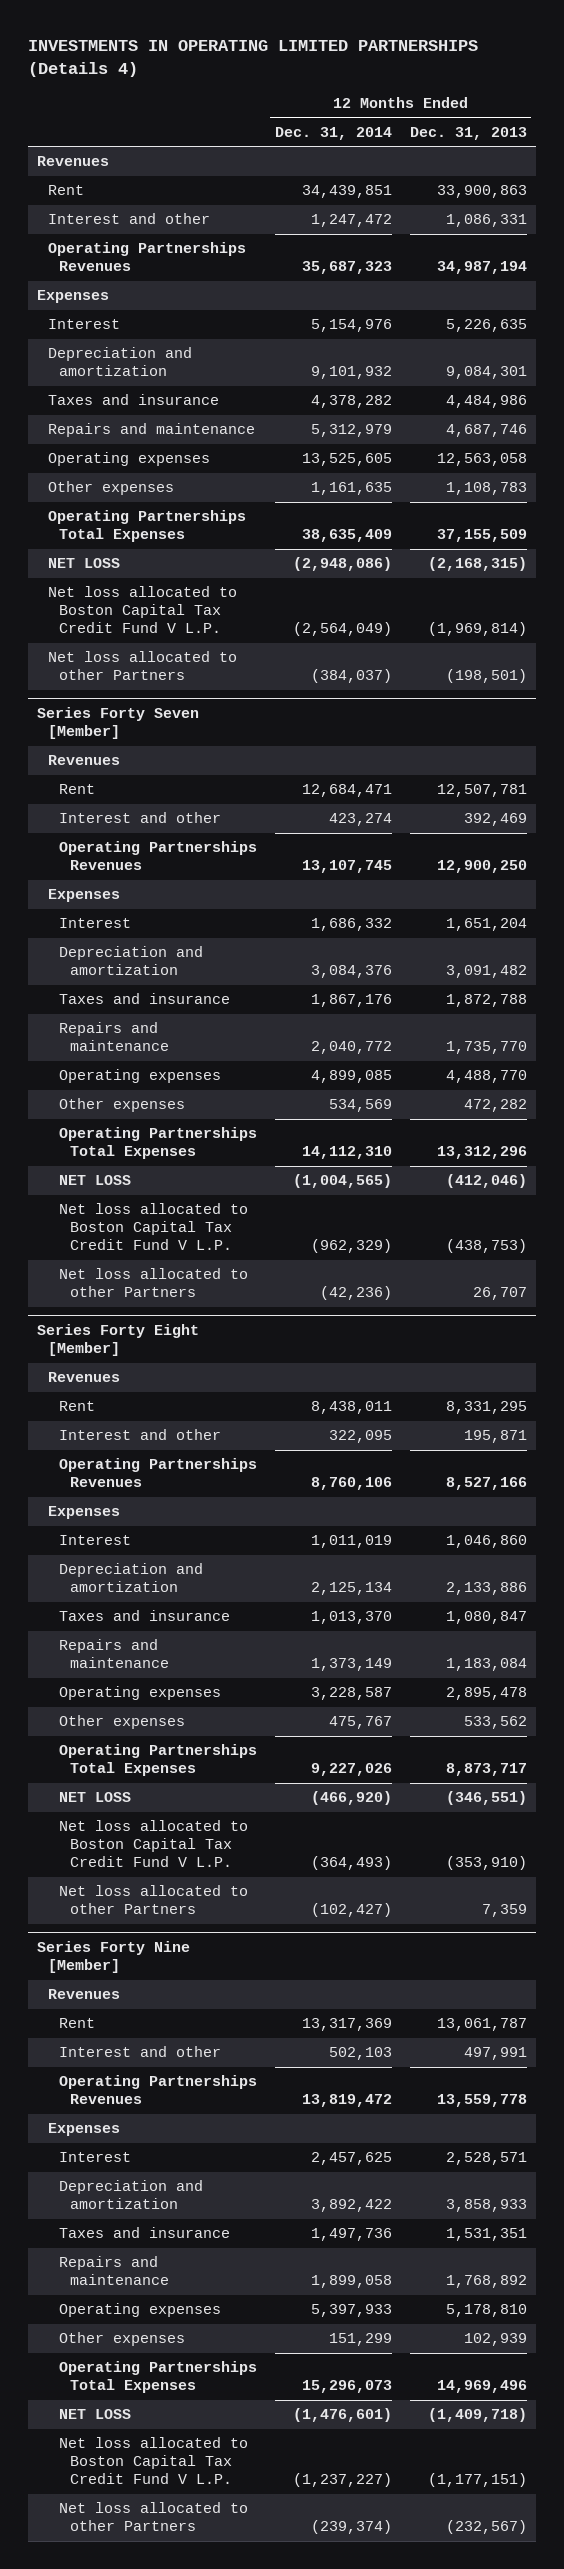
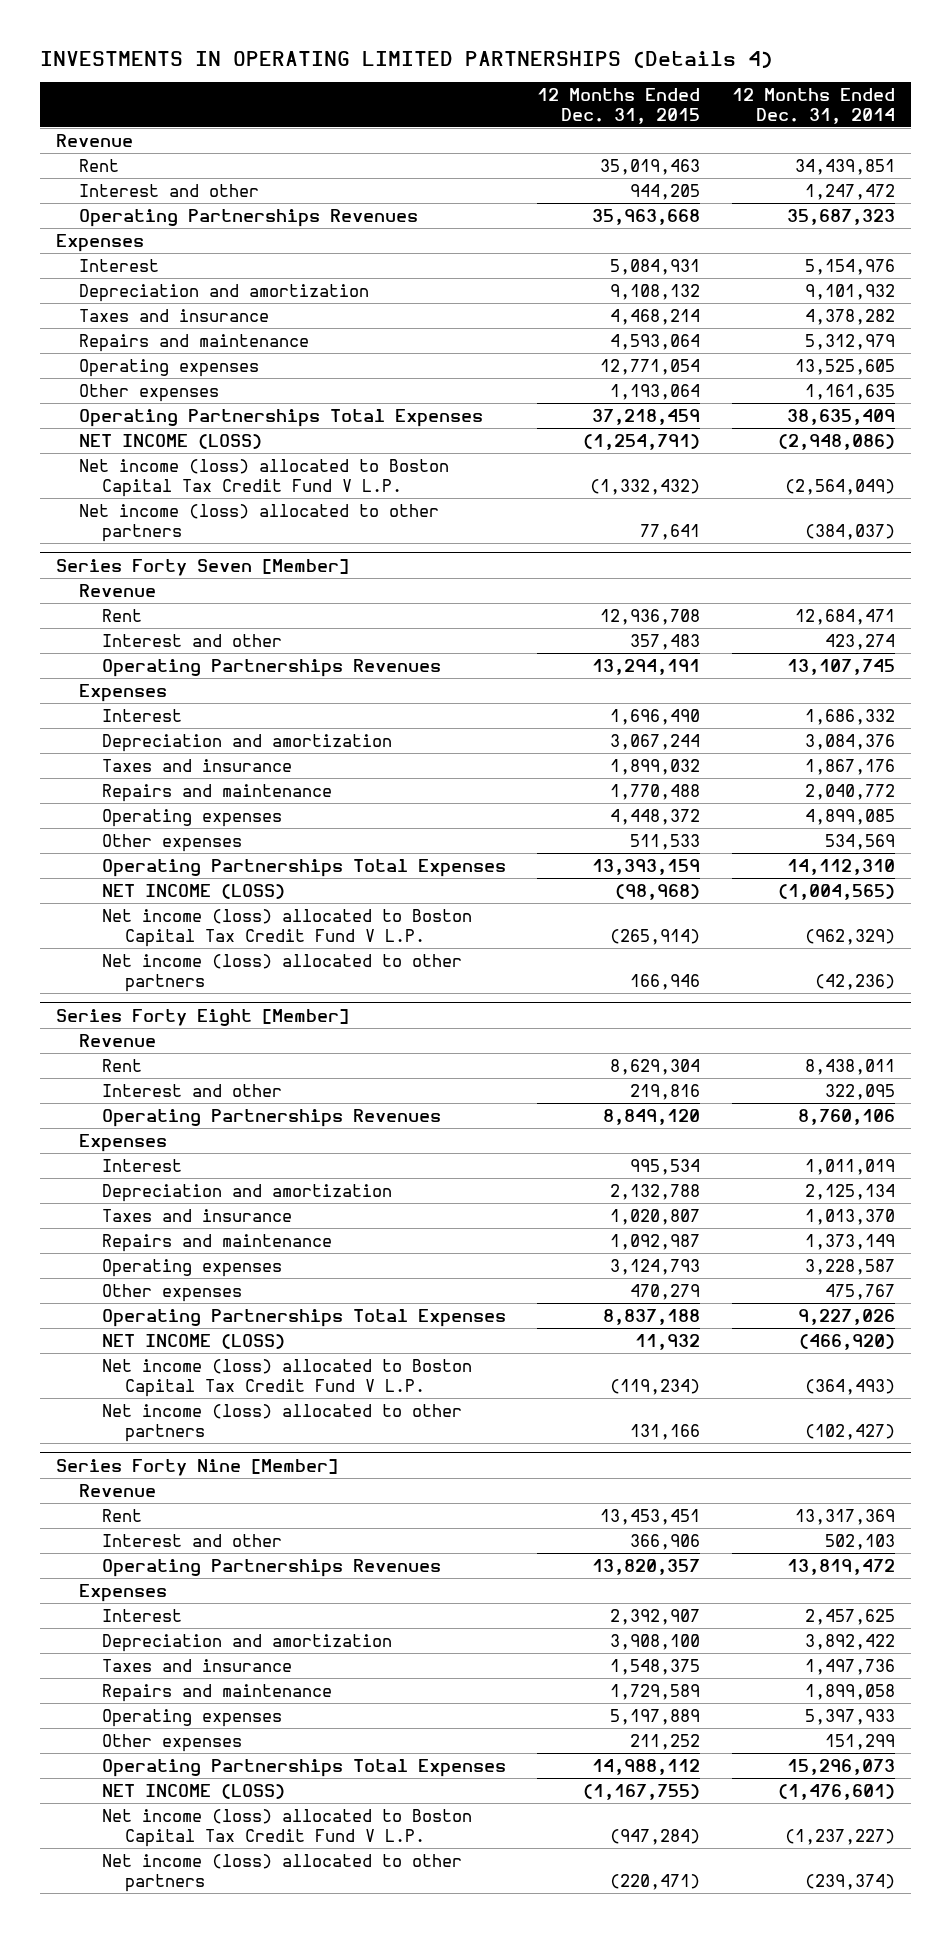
- | 12 Months Ended Dec. 31, 2014 | 12 Months Ended Dec. 31, 2013
+ | 12 Months Ended Dec. 31, 2015 | 12 Months Ended Dec. 31, 2014
- Revenues
+ Revenue
- NET LOSS | (2,948,086) | (2,168,315)
- Net loss allocated to Boston Capital Tax Credit Fund V L.P. | (2,564,049) | (1,969,814)
- Net loss allocated to other Partners | (384,037) | (198,501)
+ NET INCOME (LOSS) | (1,254,791) | (2,948,086)
+ Net income (loss) allocated to Boston Capital Tax Credit Fund V L.P. | (1,332,432) | (2,564,049)
+ Net income (loss) allocated to other partners | 77,641 | (384,037)
@ Series Forty Seven [Member]
- Revenues
+ Revenue
- NET LOSS | (1,004,565) | (412,046)
- Net loss allocated to Boston Capital Tax Credit Fund V L.P. | (962,329) | (438,753)
- Net loss allocated to other Partners | (42,236) | 26,707
+ NET INCOME (LOSS) | (98,968) | (1,004,565)
+ Net income (loss) allocated to Boston Capital Tax Credit Fund V L.P. | (265,914) | (962,329)
+ Net income (loss) allocated to other partners | 166,946 | (42,236)
@ Series Forty Eight [Member]
- Revenues
+ Revenue
- NET LOSS | (466,920) | (346,551)
- Net loss allocated to Boston Capital Tax Credit Fund V L.P. | (364,493) | (353,910)
- Net loss allocated to other Partners | (102,427) | 7,359
+ NET INCOME (LOSS) | 11,932 | (466,920)
+ Net income (loss) allocated to Boston Capital Tax Credit Fund V L.P. | (119,234) | (364,493)
+ Net income (loss) allocated to other partners | 131,166 | (102,427)
@ Series Forty Nine [Member]
- Revenues
+ Revenue
- NET LOSS | (1,476,601) | (1,409,718)
- Net loss allocated to Boston Capital Tax Credit Fund V L.P. | (1,237,227) | (1,177,151)
- Net loss allocated to other Partners | (239,374) | (232,567)
+ NET INCOME (LOSS) | (1,167,755) | (1,476,601)
+ Net income (loss) allocated to Boston Capital Tax Credit Fund V L.P. | (947,284) | (1,237,227)
+ Net income (loss) allocated to other partners | (220,471) | (239,374)

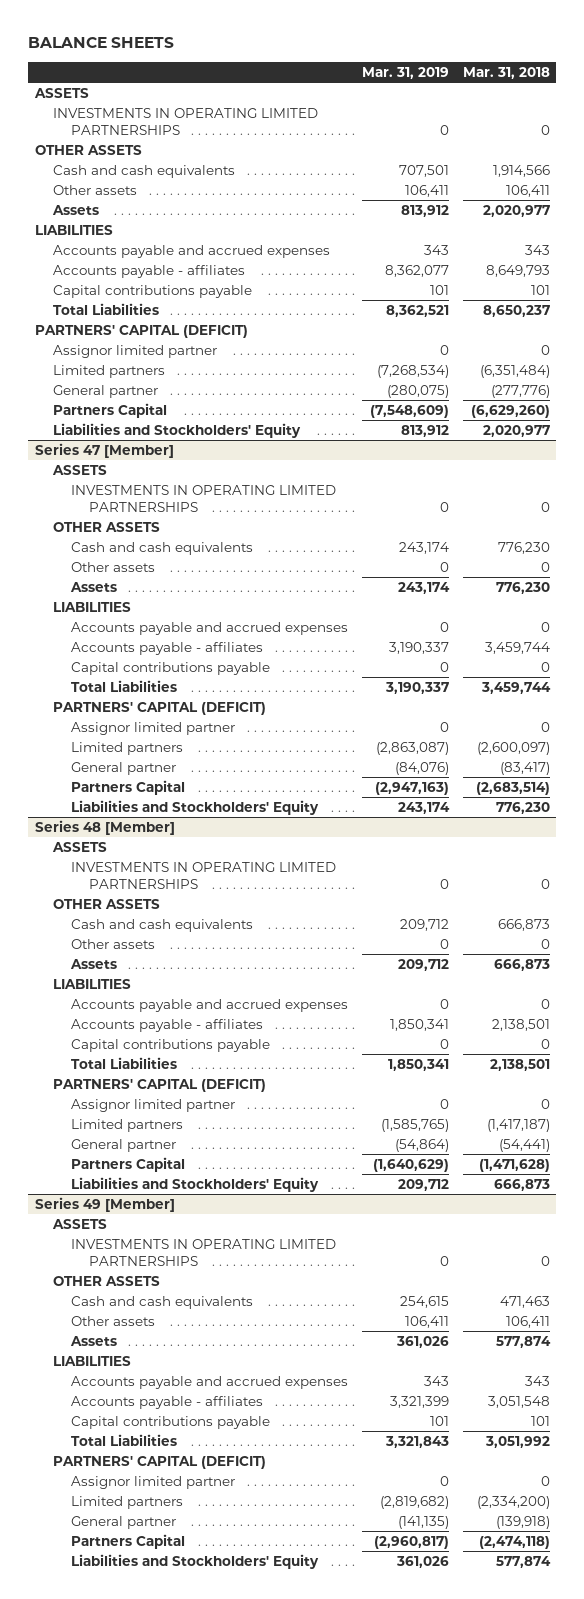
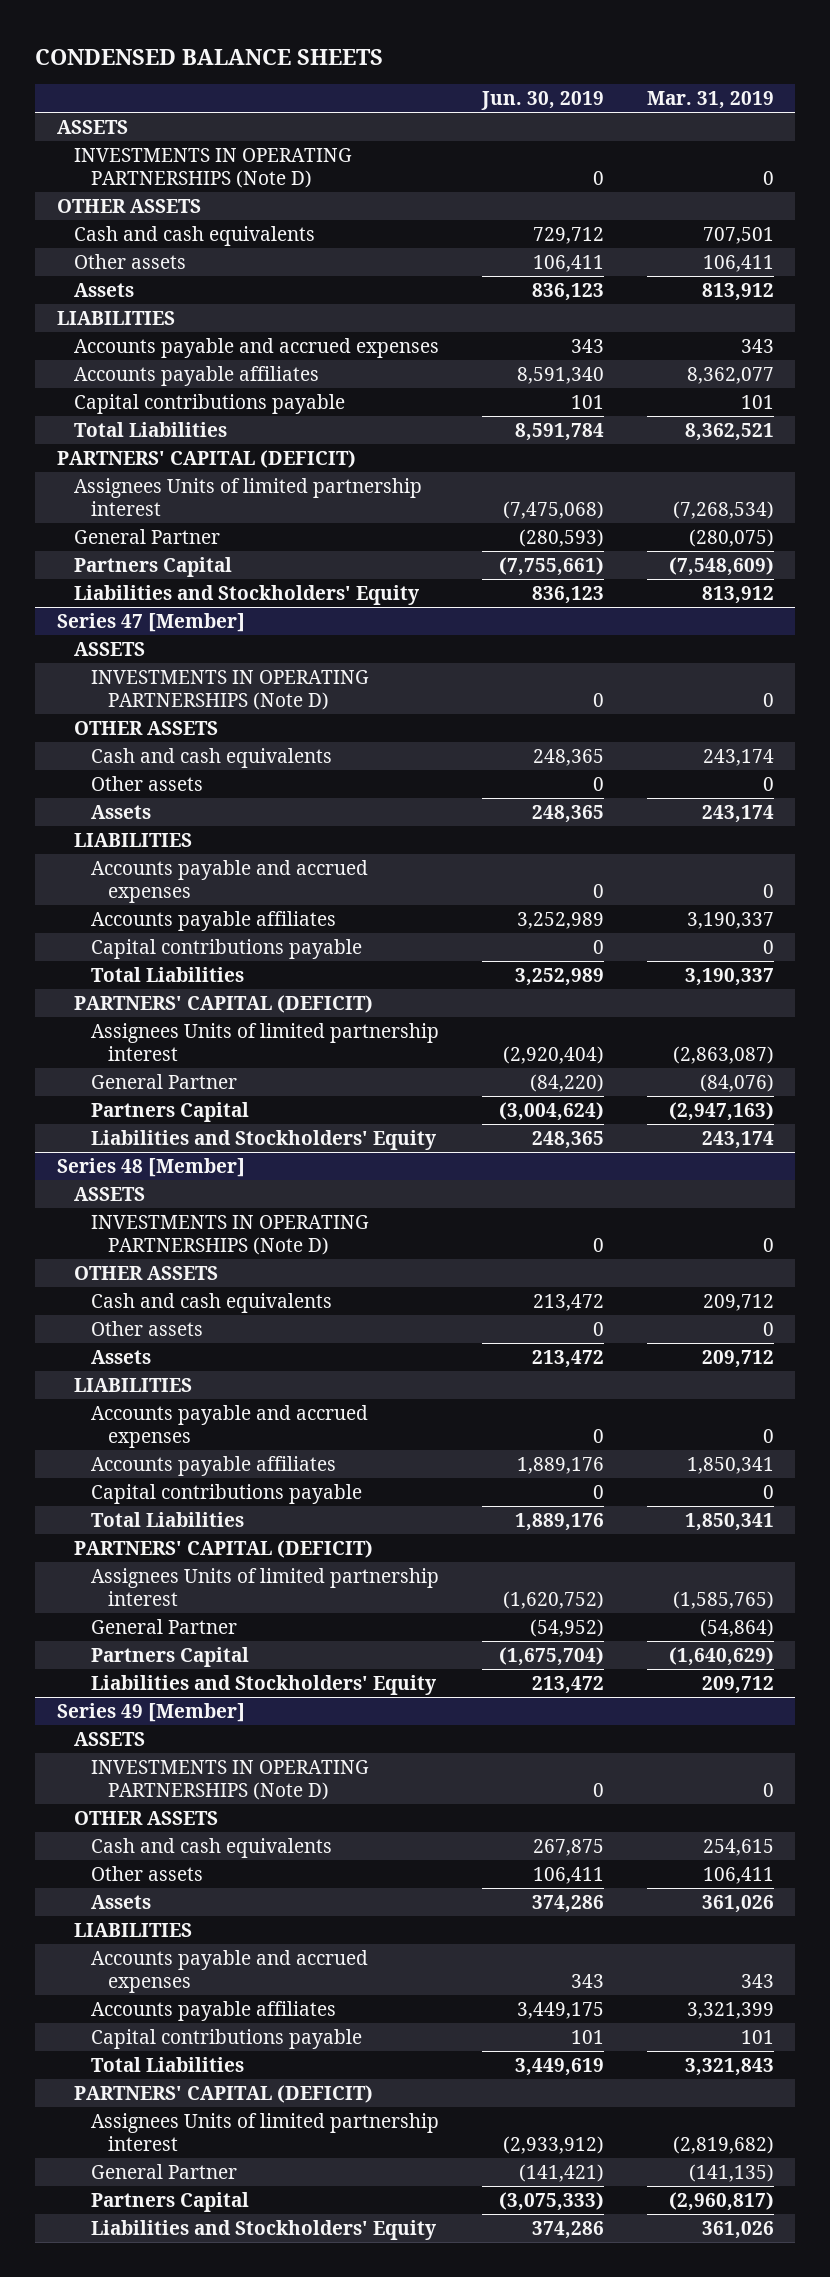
- BALANCE SHEETS
+ CONDENSED BALANCE SHEETS
- | Mar. 31, 2019 | Mar. 31, 2018
+ | Jun. 30, 2019 | Mar. 31, 2019
- INVESTMENTS IN OPERATING LIMITED PARTNERSHIPS | 0 | 0
+ INVESTMENTS IN OPERATING PARTNERSHIPS (Note D) | 0 | 0
- Accounts payable - affiliates | 8,362,077 | 8,649,793
+ Accounts payable affiliates | 8,591,340 | 8,362,077
- Assignor limited partner | 0 | 0
- Limited partners | (7,268,534) | (6,351,484)
- General partner | (280,075) | (277,776)
+ Assignees Units of limited partnership interest | (7,475,068) | (7,268,534)
+ General Partner | (280,593) | (280,075)
@ Series 47 [Member]
- INVESTMENTS IN OPERATING LIMITED PARTNERSHIPS | 0 | 0
+ INVESTMENTS IN OPERATING PARTNERSHIPS (Note D) | 0 | 0
- Accounts payable - affiliates | 3,190,337 | 3,459,744
+ Accounts payable affiliates | 3,252,989 | 3,190,337
- Assignor limited partner | 0 | 0
- Limited partners | (2,863,087) | (2,600,097)
- General partner | (84,076) | (83,417)
+ Assignees Units of limited partnership interest | (2,920,404) | (2,863,087)
+ General Partner | (84,220) | (84,076)
@ Series 48 [Member]
- INVESTMENTS IN OPERATING LIMITED PARTNERSHIPS | 0 | 0
+ INVESTMENTS IN OPERATING PARTNERSHIPS (Note D) | 0 | 0
- Accounts payable - affiliates | 1,850,341 | 2,138,501
+ Accounts payable affiliates | 1,889,176 | 1,850,341
- Assignor limited partner | 0 | 0
- Limited partners | (1,585,765) | (1,417,187)
- General partner | (54,864) | (54,441)
+ Assignees Units of limited partnership interest | (1,620,752) | (1,585,765)
+ General Partner | (54,952) | (54,864)
@ Series 49 [Member]
- INVESTMENTS IN OPERATING LIMITED PARTNERSHIPS | 0 | 0
+ INVESTMENTS IN OPERATING PARTNERSHIPS (Note D) | 0 | 0
- Accounts payable - affiliates | 3,321,399 | 3,051,548
+ Accounts payable affiliates | 3,449,175 | 3,321,399
- Assignor limited partner | 0 | 0
- Limited partners | (2,819,682) | (2,334,200)
- General partner | (141,135) | (139,918)
+ Assignees Units of limited partnership interest | (2,933,912) | (2,819,682)
+ General Partner | (141,421) | (141,135)

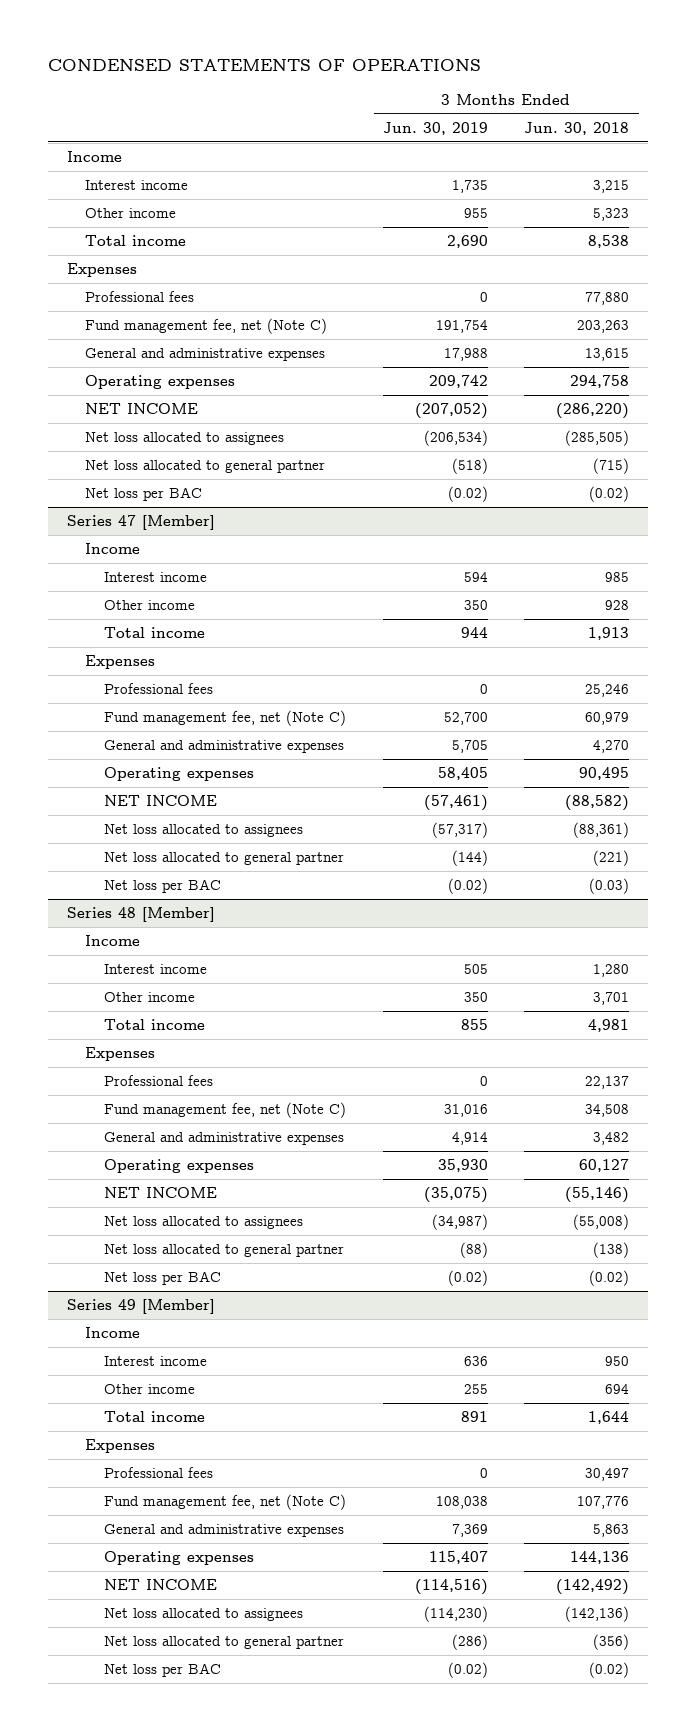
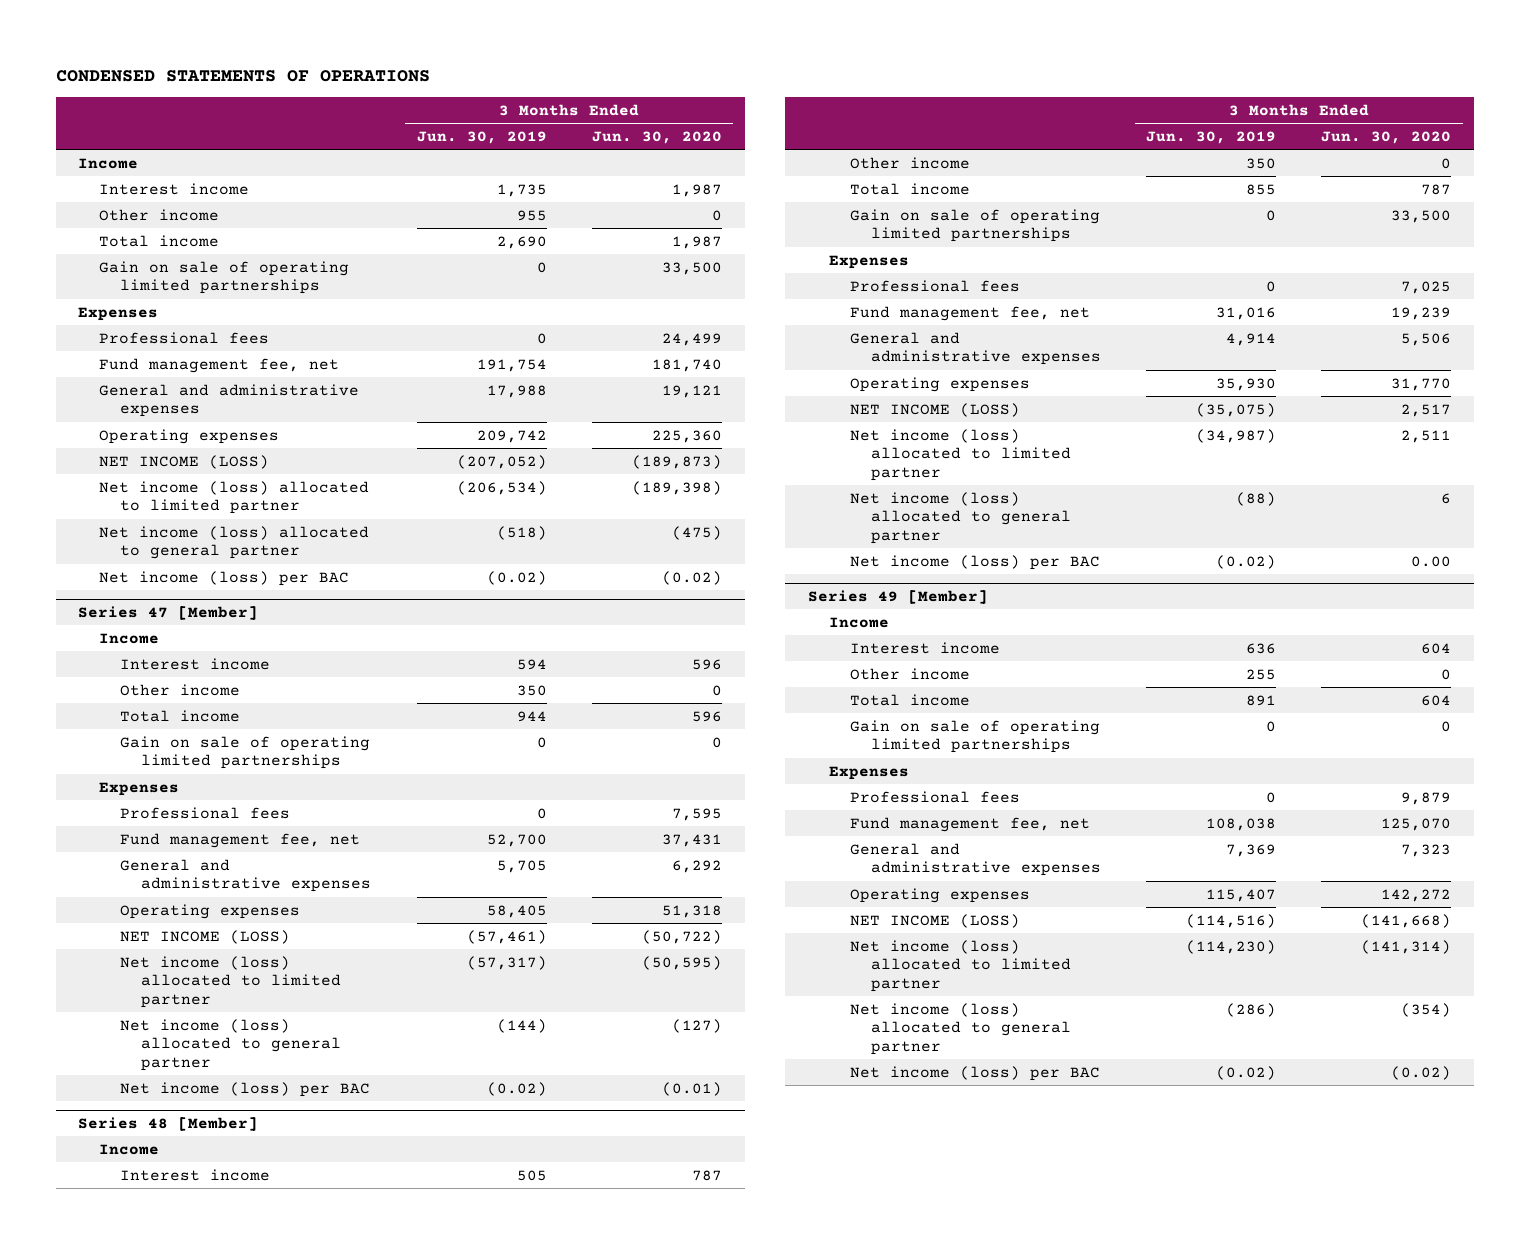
- | 3 Months Ended Jun. 30, 2019 | 3 Months Ended Jun. 30, 2018
+ | 3 Months Ended Jun. 30, 2019 | 3 Months Ended Jun. 30, 2020
+ Gain on sale of operating limited partnerships | 0 | 33,500
- Fund management fee, net (Note C) | 191,754 | 203,263
+ Fund management fee, net | 191,754 | 181,740
- NET INCOME | (207,052) | (286,220)
- Net loss allocated to assignees | (206,534) | (285,505)
- Net loss allocated to general partner | (518) | (715)
- Net loss per BAC | (0.02) | (0.02)
+ NET INCOME (LOSS) | (207,052) | (189,873)
+ Net income (loss) allocated to limited partner | (206,534) | (189,398)
+ Net income (loss) allocated to general partner | (518) | (475)
+ Net income (loss) per BAC | (0.02) | (0.02)
@ Series 47 [Member]
+ Gain on sale of operating limited partnerships | 0 | 0
- Fund management fee, net (Note C) | 52,700 | 60,979
+ Fund management fee, net | 52,700 | 37,431
- NET INCOME | (57,461) | (88,582)
- Net loss allocated to assignees | (57,317) | (88,361)
- Net loss allocated to general partner | (144) | (221)
- Net loss per BAC | (0.02) | (0.03)
+ NET INCOME (LOSS) | (57,461) | (50,722)
+ Net income (loss) allocated to limited partner | (57,317) | (50,595)
+ Net income (loss) allocated to general partner | (144) | (127)
+ Net income (loss) per BAC | (0.02) | (0.01)
@ Series 48 [Member]
+ Gain on sale of operating limited partnerships | 0 | 33,500
- Fund management fee, net (Note C) | 31,016 | 34,508
+ Fund management fee, net | 31,016 | 19,239
- NET INCOME | (35,075) | (55,146)
- Net loss allocated to assignees | (34,987) | (55,008)
- Net loss allocated to general partner | (88) | (138)
- Net loss per BAC | (0.02) | (0.02)
+ NET INCOME (LOSS) | (35,075) | 2,517
+ Net income (loss) allocated to limited partner | (34,987) | 2,511
+ Net income (loss) allocated to general partner | (88) | 6
+ Net income (loss) per BAC | (0.02) | 0.00
@ Series 49 [Member]
+ Gain on sale of operating limited partnerships | 0 | 0
- Fund management fee, net (Note C) | 108,038 | 107,776
+ Fund management fee, net | 108,038 | 125,070
- NET INCOME | (114,516) | (142,492)
- Net loss allocated to assignees | (114,230) | (142,136)
- Net loss allocated to general partner | (286) | (356)
- Net loss per BAC | (0.02) | (0.02)
+ NET INCOME (LOSS) | (114,516) | (141,668)
+ Net income (loss) allocated to limited partner | (114,230) | (141,314)
+ Net income (loss) allocated to general partner | (286) | (354)
+ Net income (loss) per BAC | (0.02) | (0.02)

